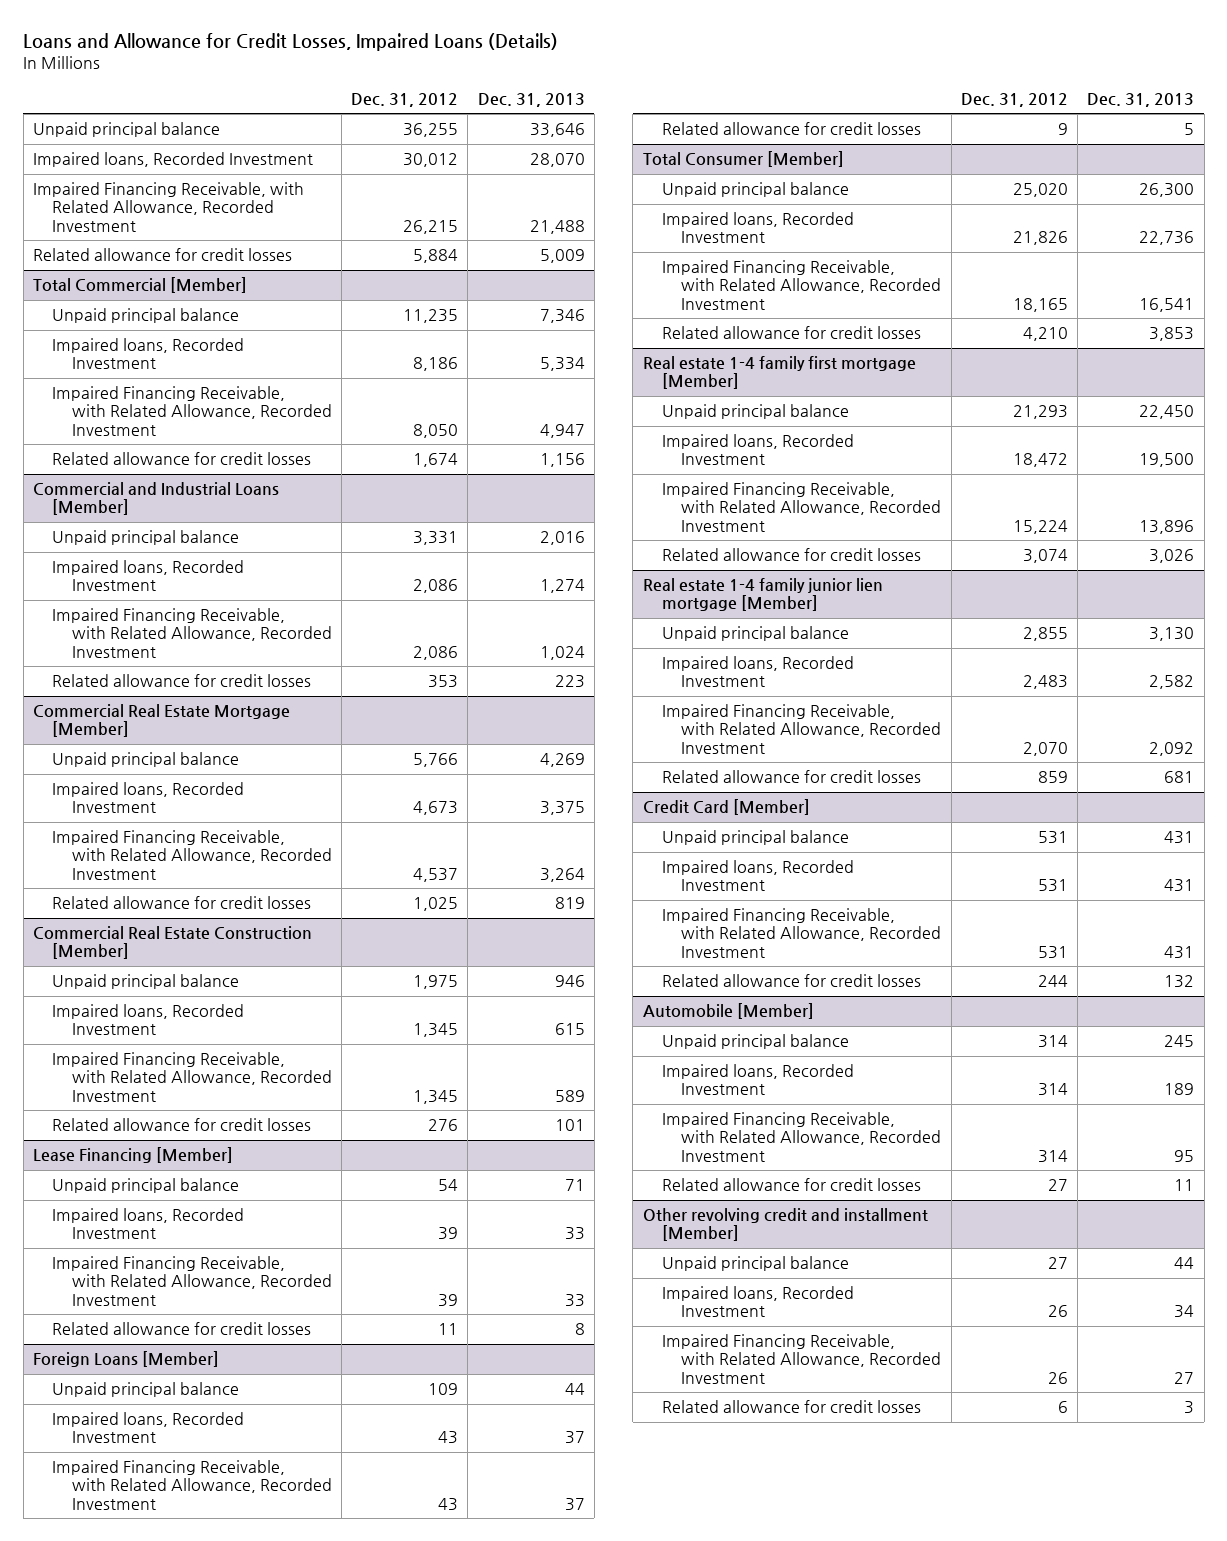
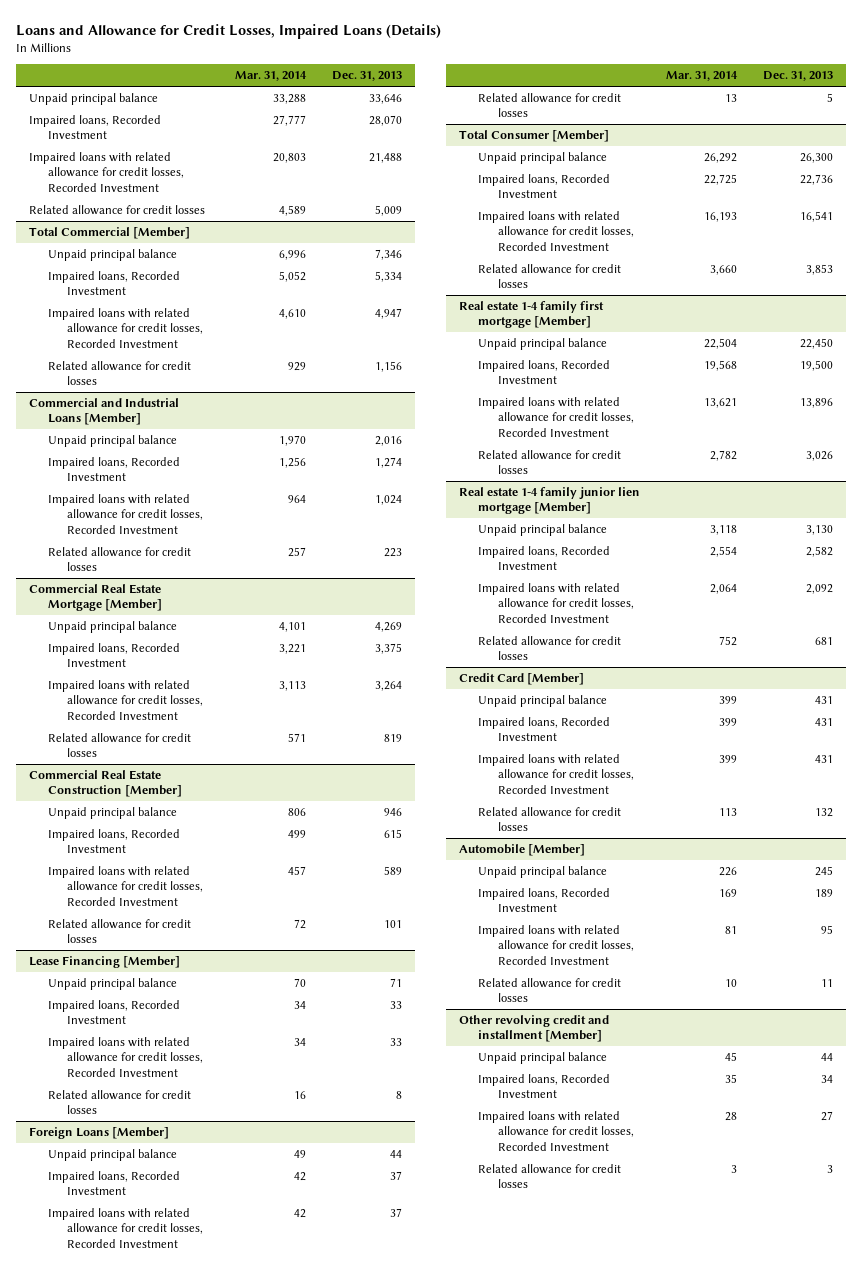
- | Dec. 31, 2012 | Dec. 31, 2013
+ | Mar. 31, 2014 | Dec. 31, 2013
- Impaired Financing Receivable, with Related Allowance, Recorded Investment | 26,215 | 21,488
+ Impaired loans with related allowance for credit losses, Recorded Investment | 20,803 | 21,488
@ Total Commercial [Member]
- Impaired Financing Receivable, with Related Allowance, Recorded Investment | 8,050 | 4,947
+ Impaired loans with related allowance for credit losses, Recorded Investment | 4,610 | 4,947
@ Commercial and Industrial Loans [Member]
- Impaired Financing Receivable, with Related Allowance, Recorded Investment | 2,086 | 1,024
+ Impaired loans with related allowance for credit losses, Recorded Investment | 964 | 1,024
@ Commercial Real Estate Mortgage [Member]
- Impaired Financing Receivable, with Related Allowance, Recorded Investment | 4,537 | 3,264
+ Impaired loans with related allowance for credit losses, Recorded Investment | 3,113 | 3,264
@ Commercial Real Estate Construction [Member]
- Impaired Financing Receivable, with Related Allowance, Recorded Investment | 1,345 | 589
+ Impaired loans with related allowance for credit losses, Recorded Investment | 457 | 589
@ Lease Financing [Member]
- Impaired Financing Receivable, with Related Allowance, Recorded Investment | 39 | 33
+ Impaired loans with related allowance for credit losses, Recorded Investment | 34 | 33
@ Foreign Loans [Member]
- Impaired Financing Receivable, with Related Allowance, Recorded Investment | 43 | 37
+ Impaired loans with related allowance for credit losses, Recorded Investment | 42 | 37
@ Total Consumer [Member]
- Impaired Financing Receivable, with Related Allowance, Recorded Investment | 18,165 | 16,541
+ Impaired loans with related allowance for credit losses, Recorded Investment | 16,193 | 16,541
@ Real estate 1-4 family first mortgage [Member]
- Impaired Financing Receivable, with Related Allowance, Recorded Investment | 15,224 | 13,896
+ Impaired loans with related allowance for credit losses, Recorded Investment | 13,621 | 13,896
@ Real estate 1-4 family junior lien mortgage [Member]
- Impaired Financing Receivable, with Related Allowance, Recorded Investment | 2,070 | 2,092
+ Impaired loans with related allowance for credit losses, Recorded Investment | 2,064 | 2,092
@ Credit Card [Member]
- Impaired Financing Receivable, with Related Allowance, Recorded Investment | 531 | 431
+ Impaired loans with related allowance for credit losses, Recorded Investment | 399 | 431
@ Automobile [Member]
- Impaired Financing Receivable, with Related Allowance, Recorded Investment | 314 | 95
+ Impaired loans with related allowance for credit losses, Recorded Investment | 81 | 95
@ Other revolving credit and installment [Member]
- Impaired Financing Receivable, with Related Allowance, Recorded Investment | 26 | 27
+ Impaired loans with related allowance for credit losses, Recorded Investment | 28 | 27

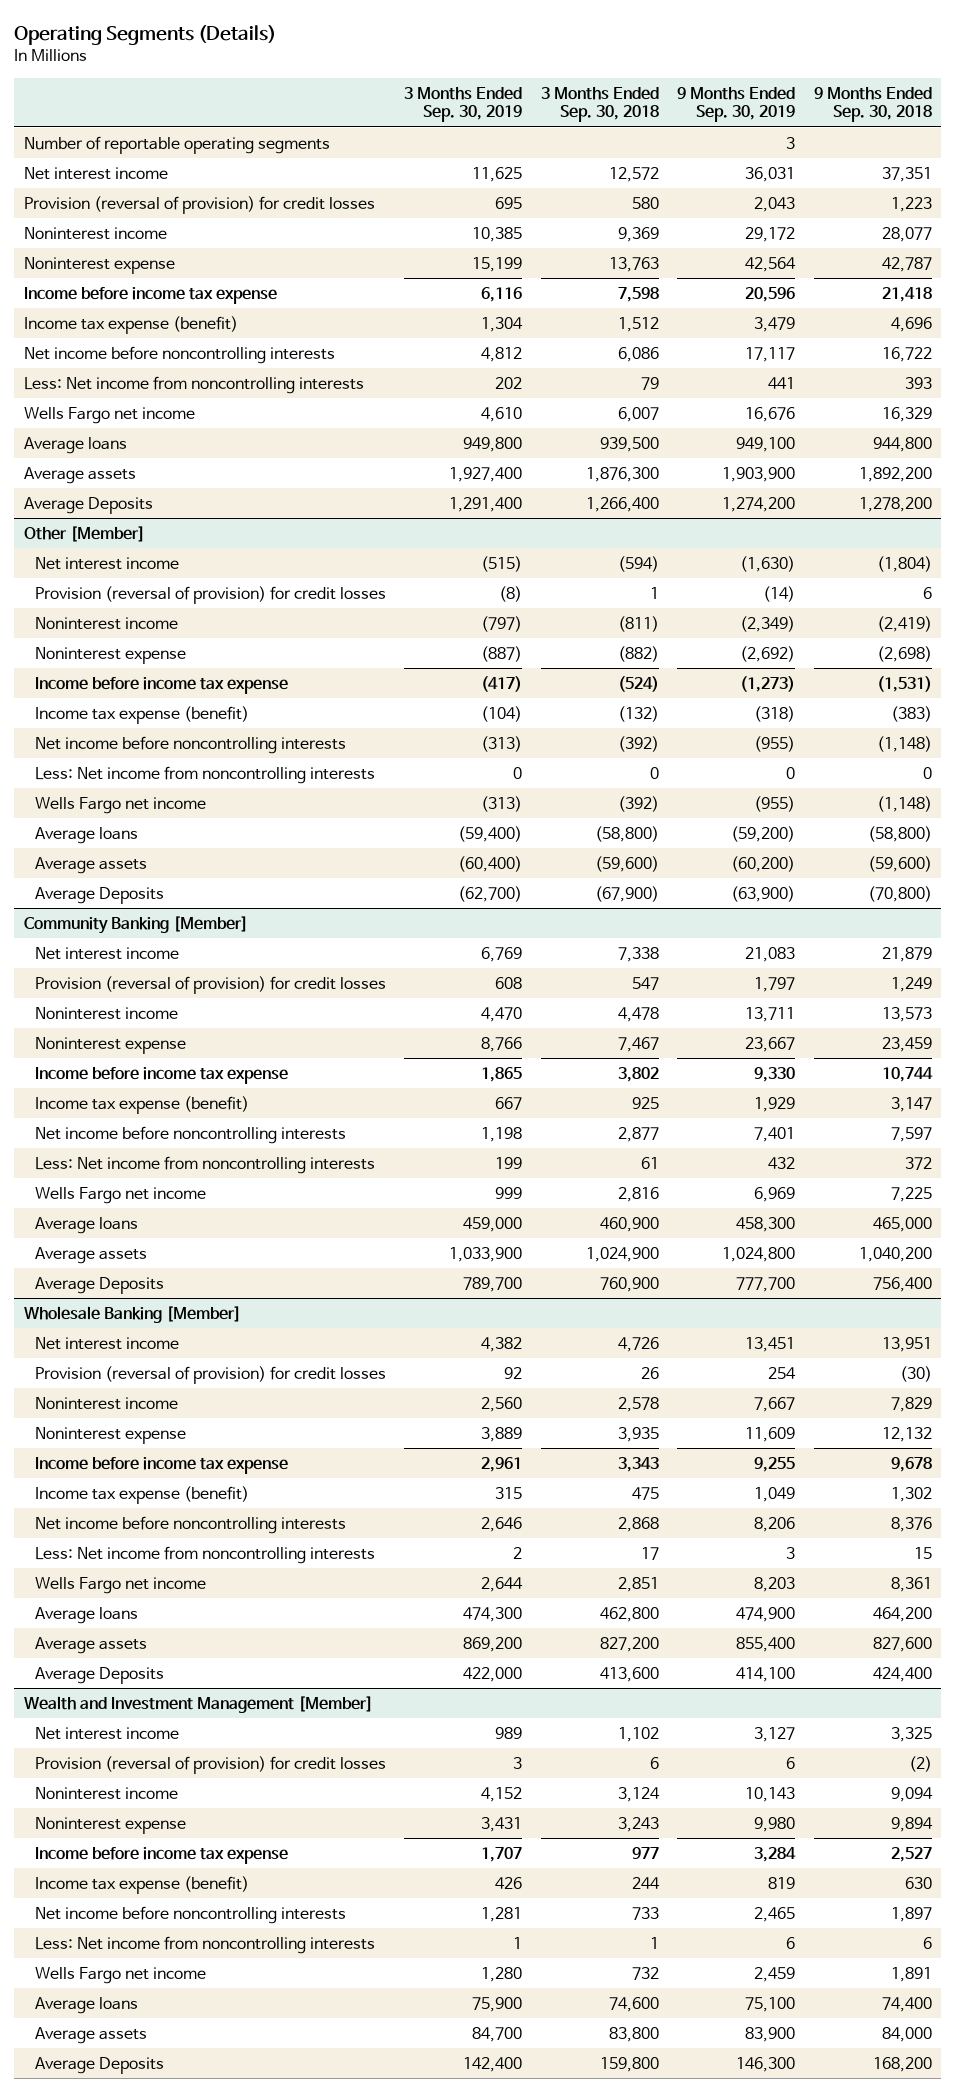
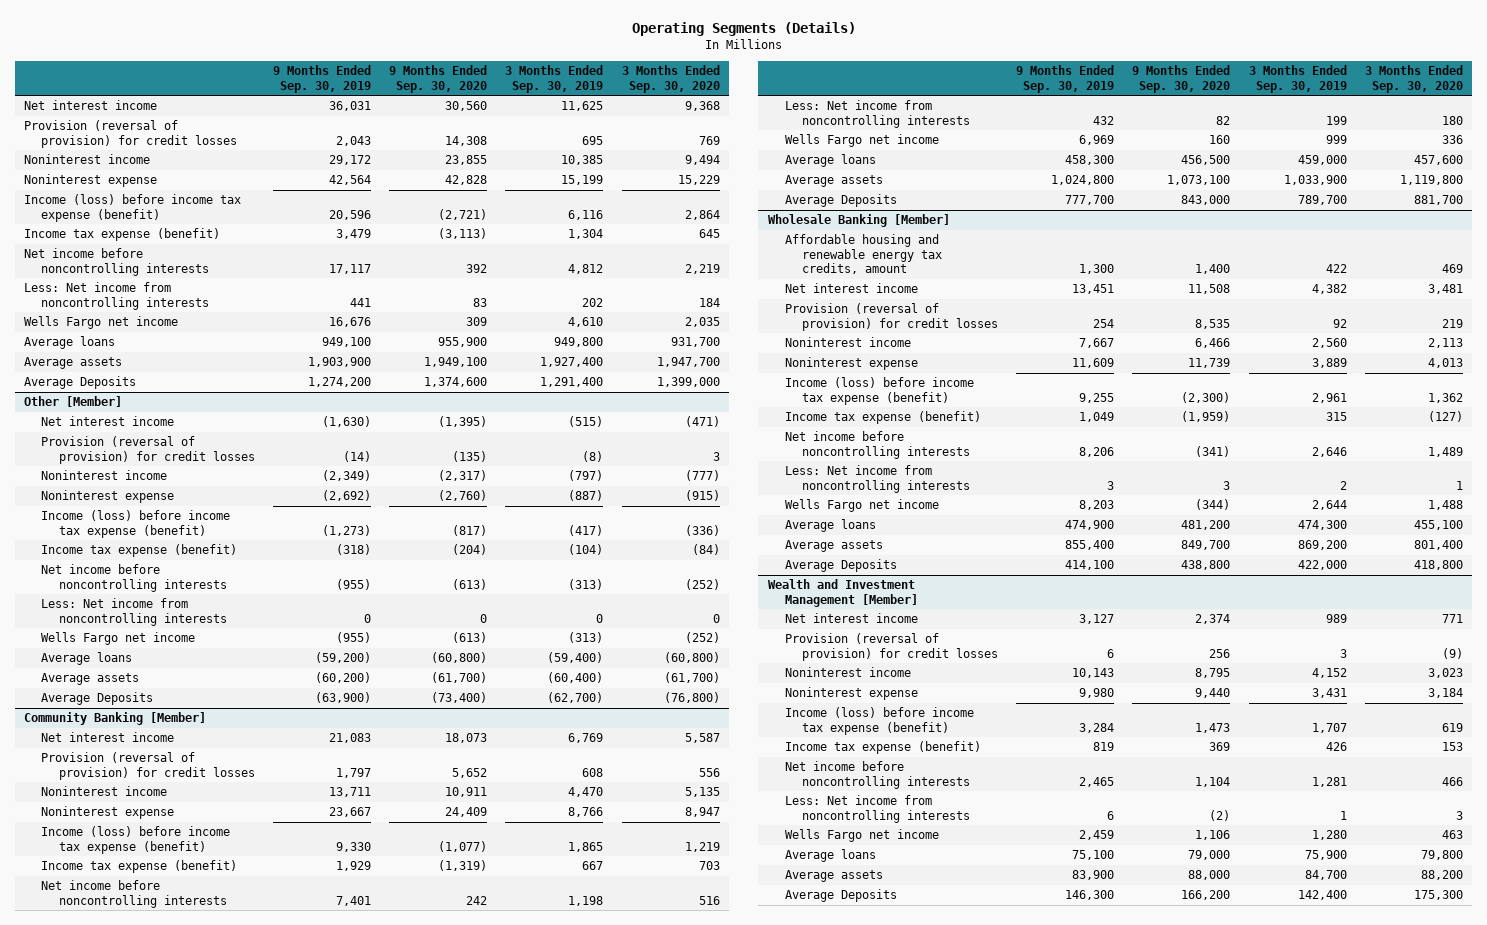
- | 3 Months Ended Sep. 30, 2019 | 3 Months Ended Sep. 30, 2018 | 9 Months Ended Sep. 30, 2019 | 9 Months Ended Sep. 30, 2018
+ | 9 Months Ended Sep. 30, 2019 | 9 Months Ended Sep. 30, 2020 | 3 Months Ended Sep. 30, 2019 | 3 Months Ended Sep. 30, 2020
- Number of reportable operating segments | | | 3 |
- Income before income tax expense | 6,116 | 7,598 | 20,596 | 21,418
+ Income (loss) before income tax expense (benefit) | 20,596 | (2,721) | 6,116 | 2,864
@ Other [Member]
- Income before income tax expense | (417) | (524) | (1,273) | (1,531)
+ Income (loss) before income tax expense (benefit) | (1,273) | (817) | (417) | (336)
@ Community Banking [Member]
- Income before income tax expense | 1,865 | 3,802 | 9,330 | 10,744
+ Income (loss) before income tax expense (benefit) | 9,330 | (1,077) | 1,865 | 1,219
@ Wholesale Banking [Member]
+ Affordable housing and renewable energy tax credits, amount | 1,300 | 1,400 | 422 | 469
- Income before income tax expense | 2,961 | 3,343 | 9,255 | 9,678
+ Income (loss) before income tax expense (benefit) | 9,255 | (2,300) | 2,961 | 1,362
@ Wealth and Investment Management [Member]
- Income before income tax expense | 1,707 | 977 | 3,284 | 2,527
+ Income (loss) before income tax expense (benefit) | 3,284 | 1,473 | 1,707 | 619

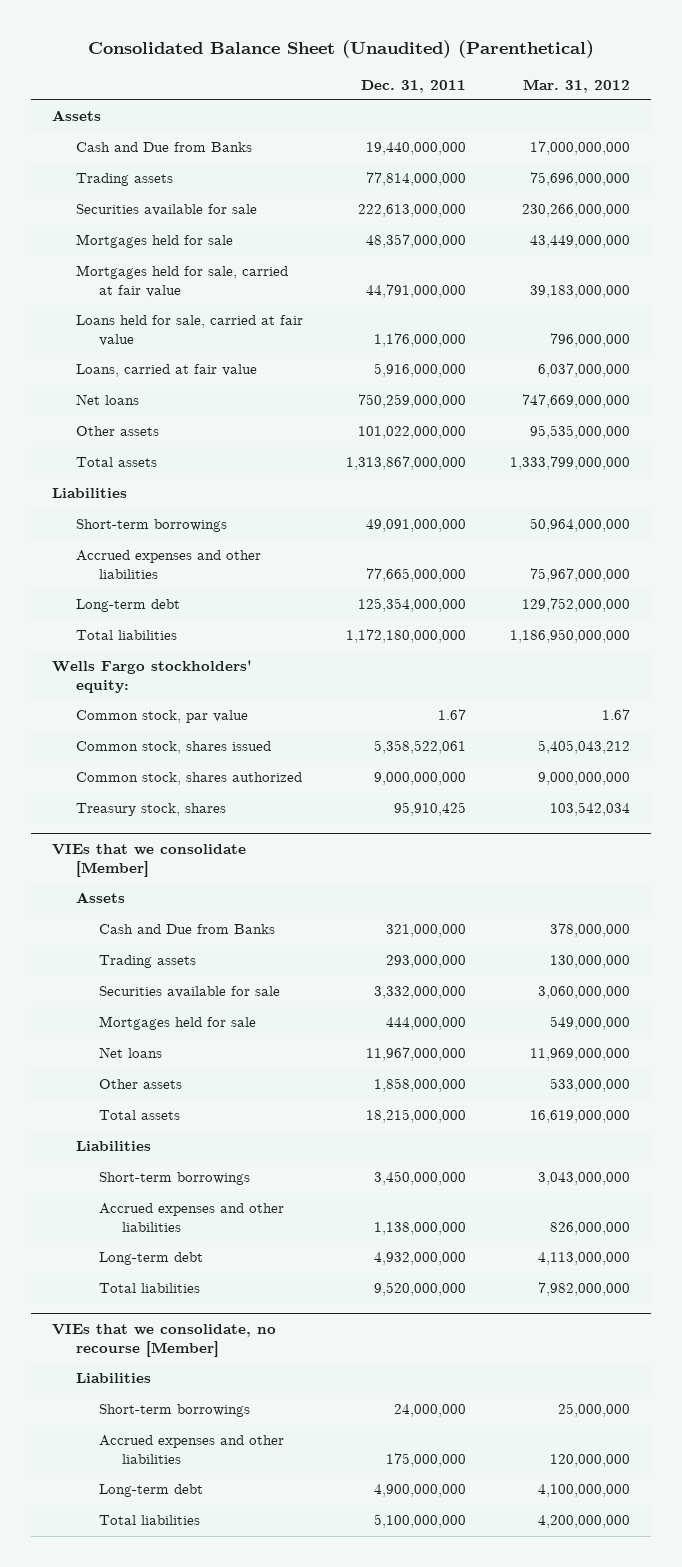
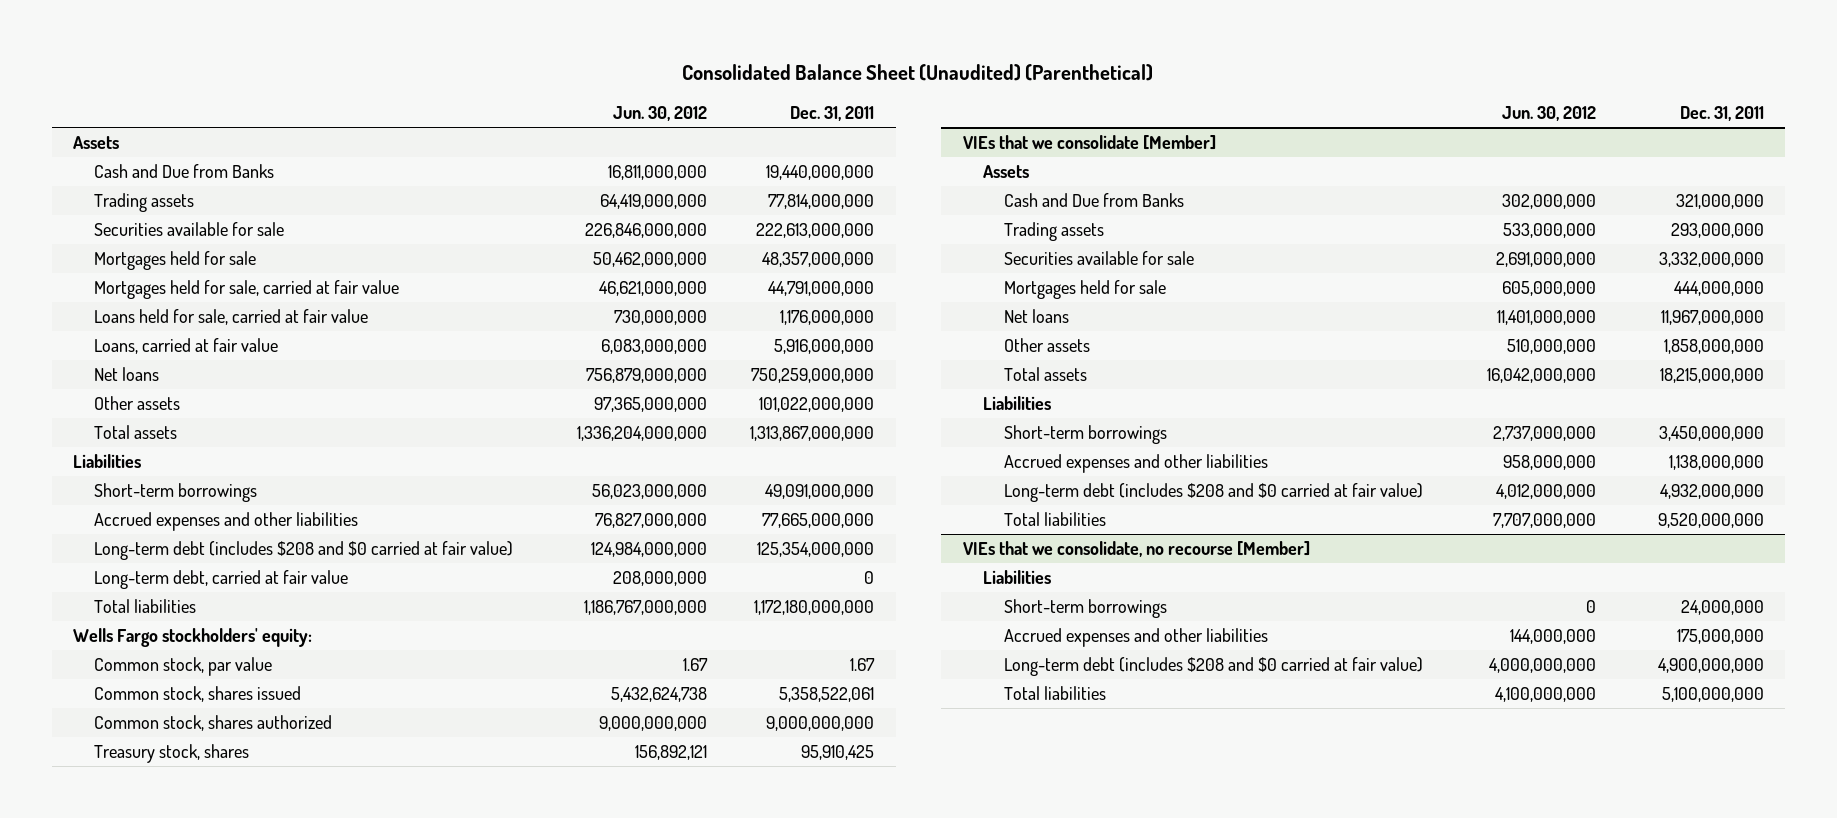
- | Dec. 31, 2011 | Mar. 31, 2012
+ | Jun. 30, 2012 | Dec. 31, 2011
- Long-term debt | 125,354,000,000 | 129,752,000,000
+ Long-term debt (includes $208 and $0 carried at fair value) | 124,984,000,000 | 125,354,000,000
+ Long-term debt, carried at fair value | 208,000,000 | 0
@ VIEs that we consolidate [Member]
- Long-term debt | 4,932,000,000 | 4,113,000,000
+ Long-term debt (includes $208 and $0 carried at fair value) | 4,012,000,000 | 4,932,000,000
@ VIEs that we consolidate, no recourse [Member]
- Long-term debt | 4,900,000,000 | 4,100,000,000
+ Long-term debt (includes $208 and $0 carried at fair value) | 4,000,000,000 | 4,900,000,000

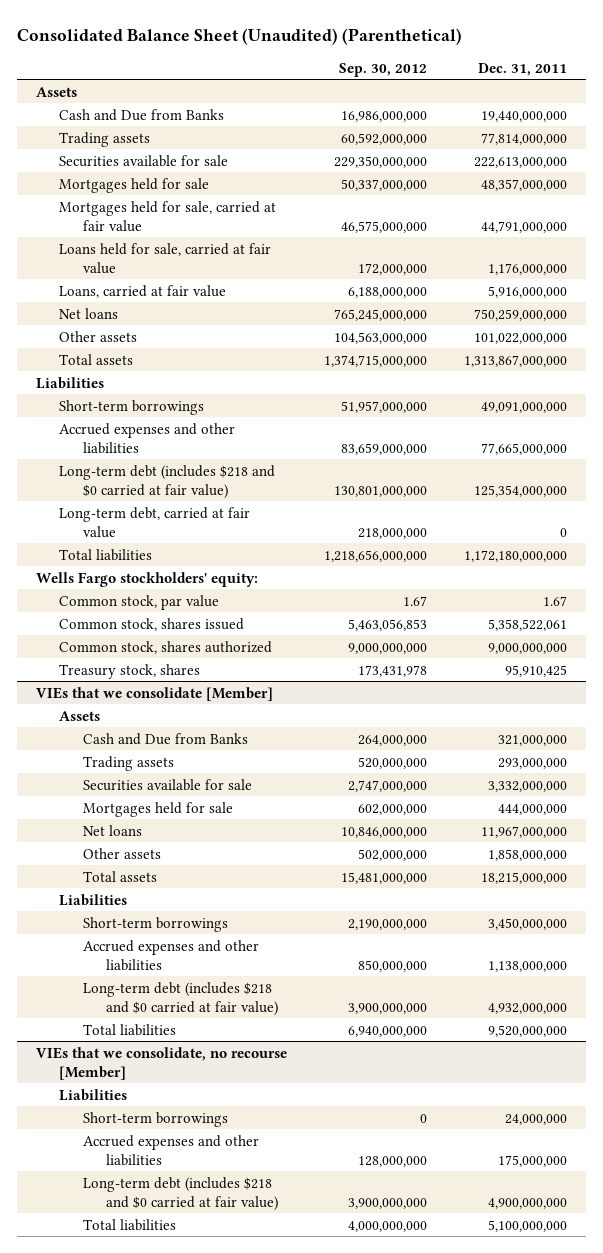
- | Jun. 30, 2012 | Dec. 31, 2011
+ | Sep. 30, 2012 | Dec. 31, 2011
- Long-term debt (includes $208 and $0 carried at fair value) | 124,984,000,000 | 125,354,000,000
+ Long-term debt (includes $218 and $0 carried at fair value) | 130,801,000,000 | 125,354,000,000
@ VIEs that we consolidate [Member]
- Long-term debt (includes $208 and $0 carried at fair value) | 4,012,000,000 | 4,932,000,000
+ Long-term debt (includes $218 and $0 carried at fair value) | 3,900,000,000 | 4,932,000,000
@ VIEs that we consolidate, no recourse [Member]
- Long-term debt (includes $208 and $0 carried at fair value) | 4,000,000,000 | 4,900,000,000
+ Long-term debt (includes $218 and $0 carried at fair value) | 3,900,000,000 | 4,900,000,000

